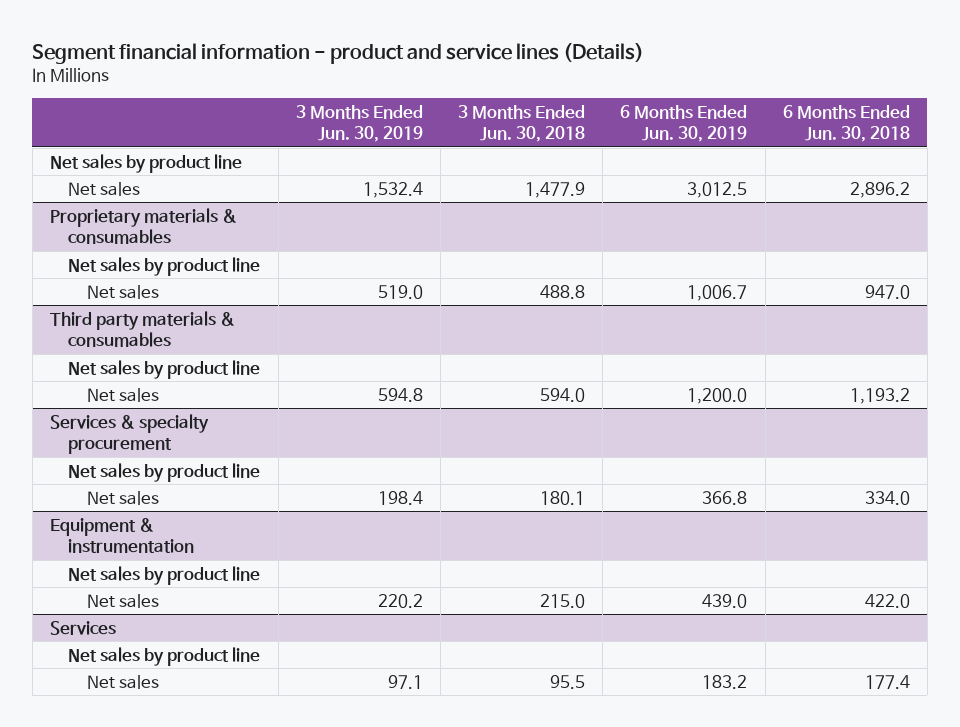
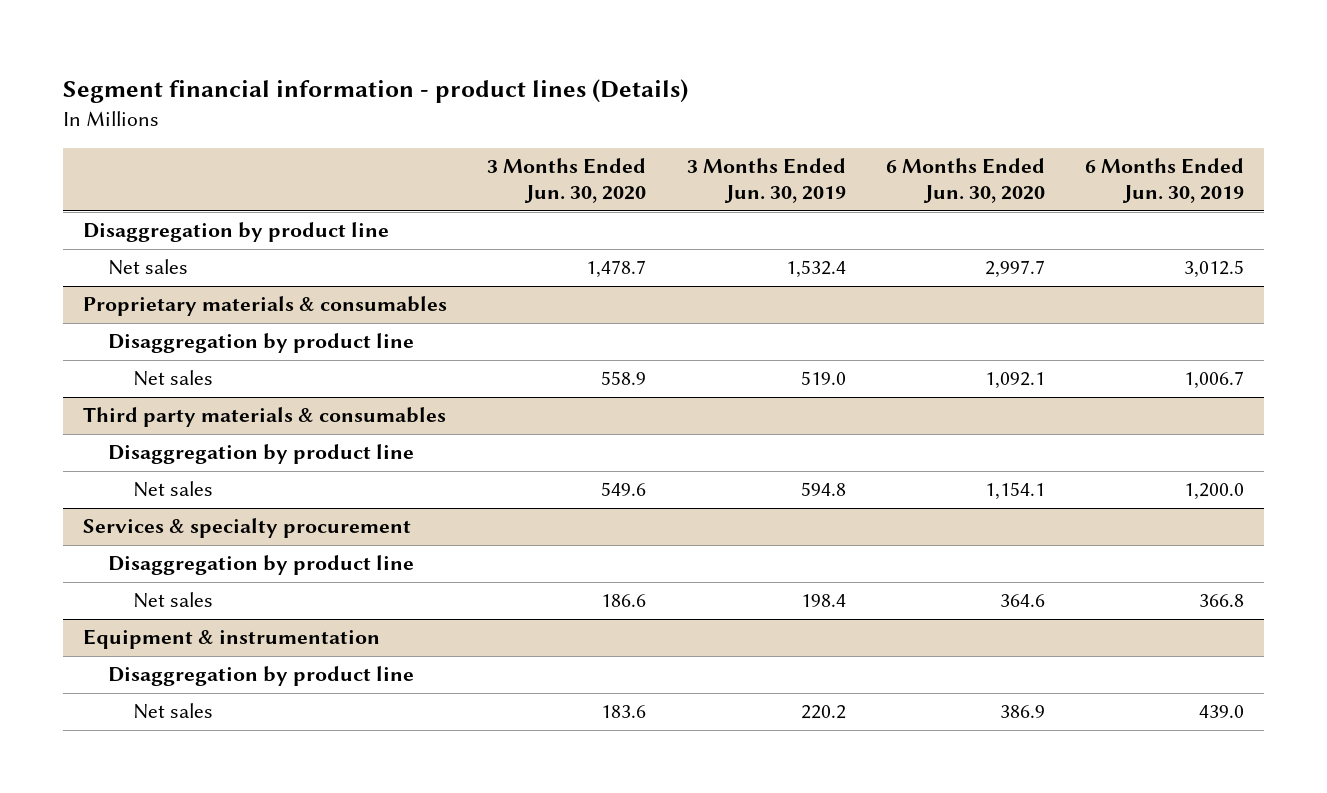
- Segment financial information - product and service lines (Details)
+ Segment financial information - product lines (Details)
- | 3 Months Ended Jun. 30, 2019 | 3 Months Ended Jun. 30, 2018 | 6 Months Ended Jun. 30, 2019 | 6 Months Ended Jun. 30, 2018
+ | 3 Months Ended Jun. 30, 2020 | 3 Months Ended Jun. 30, 2019 | 6 Months Ended Jun. 30, 2020 | 6 Months Ended Jun. 30, 2019
- Net sales by product line
+ Disaggregation by product line
@ Proprietary materials & consumables
- Net sales by product line
+ Disaggregation by product line
@ Third party materials & consumables
- Net sales by product line
+ Disaggregation by product line
@ Services & specialty procurement
- Net sales by product line
+ Disaggregation by product line
@ Equipment & instrumentation
- Net sales by product line
+ Disaggregation by product line
- Services
- Net sales by product line
- Net sales | 97.1 | 95.5 | 183.2 | 177.4

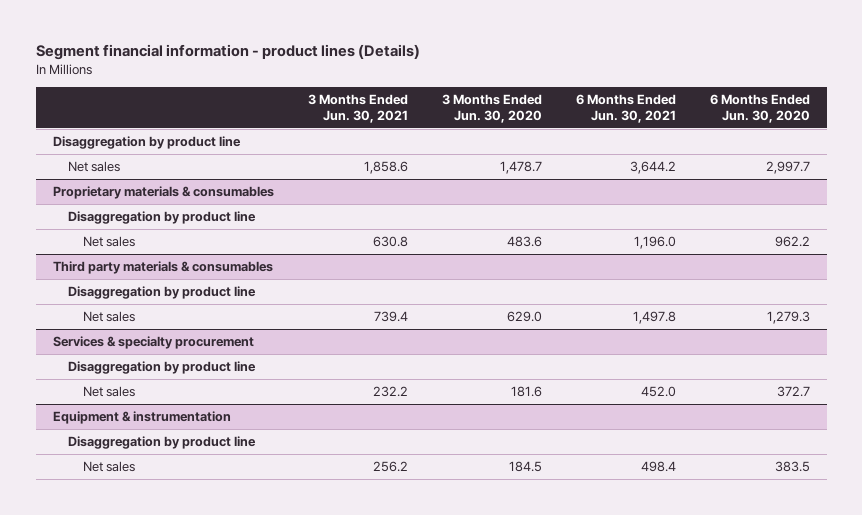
- | 3 Months Ended Jun. 30, 2020 | 3 Months Ended Jun. 30, 2019 | 6 Months Ended Jun. 30, 2020 | 6 Months Ended Jun. 30, 2019
+ | 3 Months Ended Jun. 30, 2021 | 3 Months Ended Jun. 30, 2020 | 6 Months Ended Jun. 30, 2021 | 6 Months Ended Jun. 30, 2020
@ Proprietary materials & consumables
- Net sales | 558.9 | 519.0 | 1,092.1 | 1,006.7
+ Net sales | 630.8 | 483.6 | 1,196.0 | 962.2
@ Third party materials & consumables
- Net sales | 549.6 | 594.8 | 1,154.1 | 1,200.0
+ Net sales | 739.4 | 629.0 | 1,497.8 | 1,279.3
@ Services & specialty procurement
- Net sales | 186.6 | 198.4 | 364.6 | 366.8
+ Net sales | 232.2 | 181.6 | 452.0 | 372.7
@ Equipment & instrumentation
- Net sales | 183.6 | 220.2 | 386.9 | 439.0
+ Net sales | 256.2 | 184.5 | 498.4 | 383.5

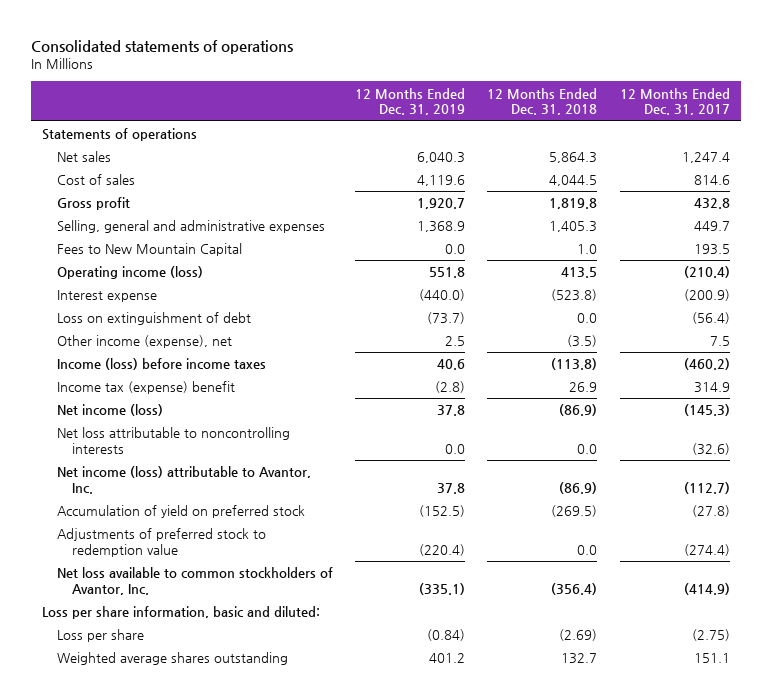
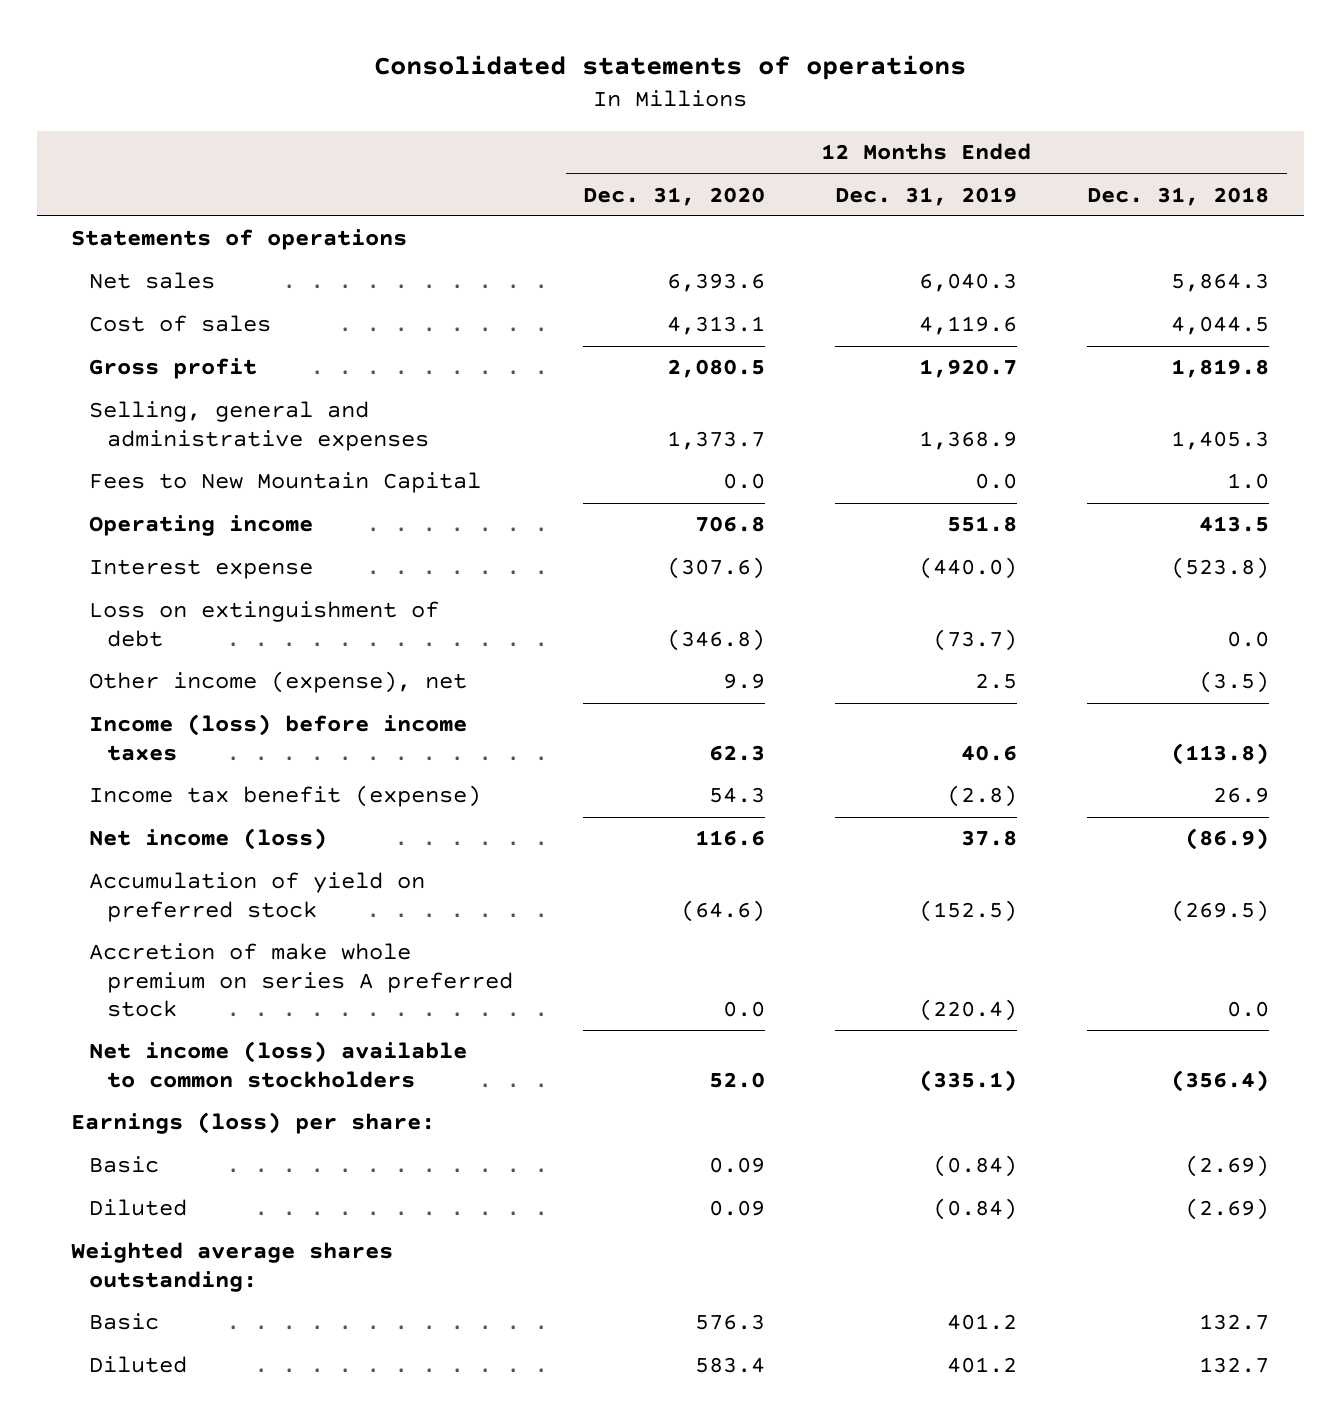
- | 12 Months Ended Dec. 31, 2019 | 12 Months Ended Dec. 31, 2018 | 12 Months Ended Dec. 31, 2017
+ | 12 Months Ended Dec. 31, 2020 | 12 Months Ended Dec. 31, 2019 | 12 Months Ended Dec. 31, 2018
- Operating income (loss) | 551.8 | 413.5 | (210.4)
+ Operating income | 706.8 | 551.8 | 413.5
- Income tax (expense) benefit | (2.8) | 26.9 | 314.9
+ Income tax benefit (expense) | 54.3 | (2.8) | 26.9
- Net loss attributable to noncontrolling interests | 0.0 | 0.0 | (32.6)
- Net income (loss) attributable to Avantor, Inc. | 37.8 | (86.9) | (112.7)
- Adjustments of preferred stock to redemption value | (220.4) | 0.0 | (274.4)
- Net loss available to common stockholders of Avantor, Inc. | (335.1) | (356.4) | (414.9)
- Loss per share information, basic and diluted:
- Loss per share | (0.84) | (2.69) | (2.75)
- Weighted average shares outstanding | 401.2 | 132.7 | 151.1
+ Accretion of make whole premium on series A preferred stock | 0.0 | (220.4) | 0.0
+ Net income (loss) available to common stockholders | 52.0 | (335.1) | (356.4)
+ Earnings (loss) per share:
+ Basic | 0.09 | (0.84) | (2.69)
+ Diluted | 0.09 | (0.84) | (2.69)
+ Weighted average shares outstanding:
+ Basic | 576.3 | 401.2 | 132.7
+ Diluted | 583.4 | 401.2 | 132.7

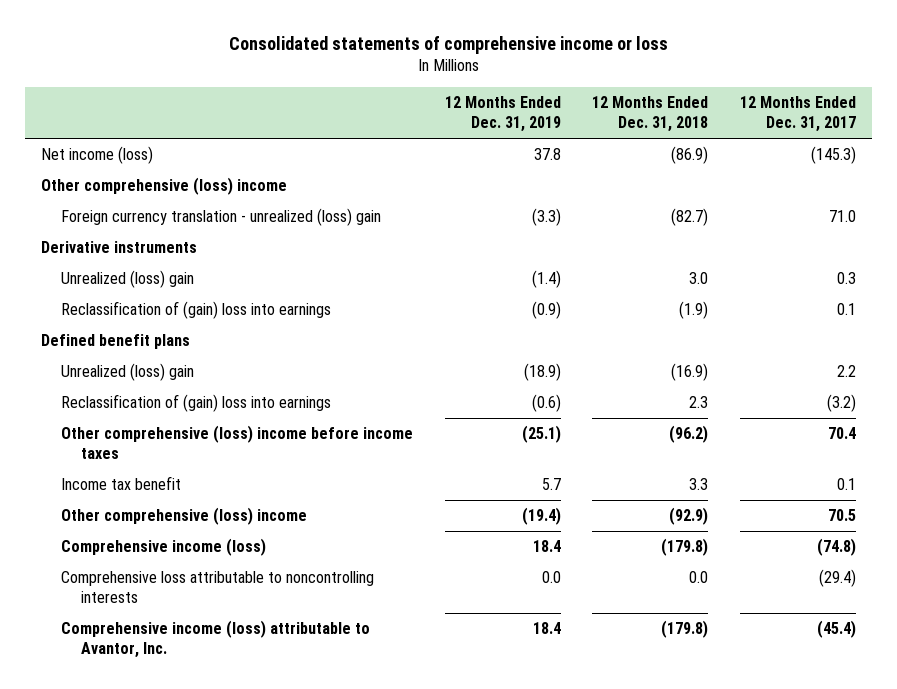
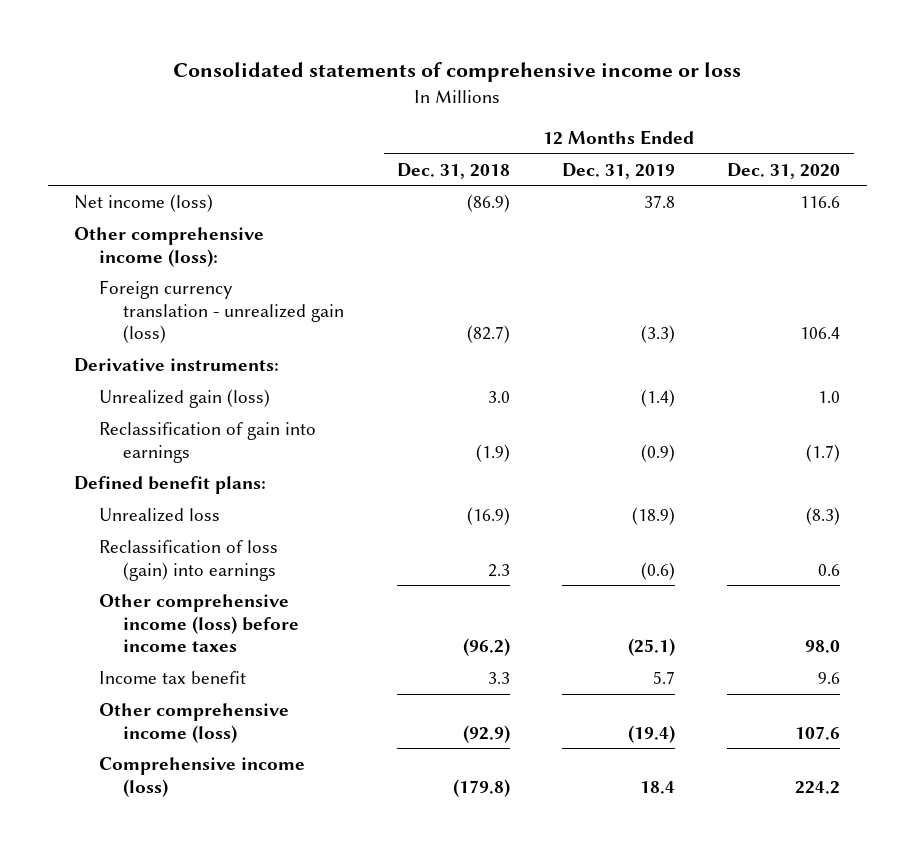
- | 12 Months Ended Dec. 31, 2019 | 12 Months Ended Dec. 31, 2018 | 12 Months Ended Dec. 31, 2017
+ | 12 Months Ended Dec. 31, 2018 | 12 Months Ended Dec. 31, 2019 | 12 Months Ended Dec. 31, 2020
- Other comprehensive (loss) income
- Foreign currency translation - unrealized (loss) gain | (3.3) | (82.7) | 71.0
- Derivative instruments
- Unrealized (loss) gain | (1.4) | 3.0 | 0.3
- Reclassification of (gain) loss into earnings | (0.9) | (1.9) | 0.1
- Defined benefit plans
- Unrealized (loss) gain | (18.9) | (16.9) | 2.2
- Reclassification of (gain) loss into earnings | (0.6) | 2.3 | (3.2)
- Other comprehensive (loss) income before income taxes | (25.1) | (96.2) | 70.4
+ Other comprehensive income (loss):
+ Foreign currency translation - unrealized gain (loss) | (82.7) | (3.3) | 106.4
+ Derivative instruments:
+ Unrealized gain (loss) | 3.0 | (1.4) | 1.0
+ Reclassification of gain into earnings | (1.9) | (0.9) | (1.7)
+ Defined benefit plans:
+ Unrealized loss | (16.9) | (18.9) | (8.3)
+ Reclassification of loss (gain) into earnings | 2.3 | (0.6) | 0.6
+ Other comprehensive income (loss) before income taxes | (96.2) | (25.1) | 98.0
- Other comprehensive (loss) income | (19.4) | (92.9) | 70.5
+ Other comprehensive income (loss) | (92.9) | (19.4) | 107.6
- Comprehensive loss attributable to noncontrolling interests | 0.0 | 0.0 | (29.4)
- Comprehensive income (loss) attributable to Avantor, Inc. | 18.4 | (179.8) | (45.4)

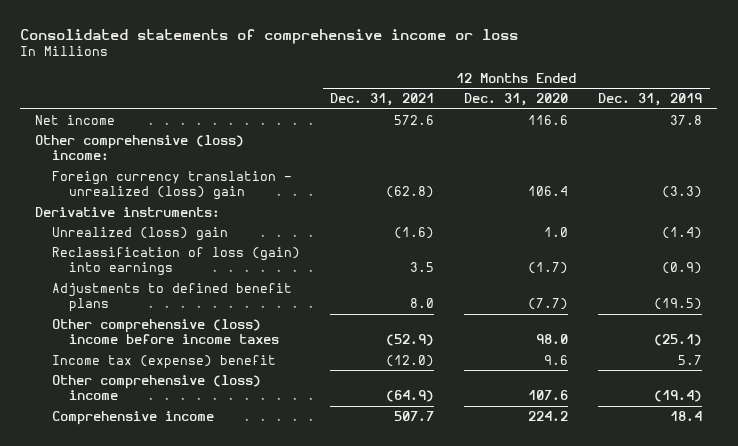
- | 12 Months Ended Dec. 31, 2018 | 12 Months Ended Dec. 31, 2019 | 12 Months Ended Dec. 31, 2020
+ | 12 Months Ended Dec. 31, 2021 | 12 Months Ended Dec. 31, 2020 | 12 Months Ended Dec. 31, 2019
- Net income (loss) | (86.9) | 37.8 | 116.6
- Other comprehensive income (loss):
- Foreign currency translation - unrealized gain (loss) | (82.7) | (3.3) | 106.4
+ Net income | 572.6 | 116.6 | 37.8
+ Other comprehensive (loss) income:
+ Foreign currency translation - unrealized (loss) gain | (62.8) | 106.4 | (3.3)
- Unrealized gain (loss) | 3.0 | (1.4) | 1.0
- Reclassification of gain into earnings | (1.9) | (0.9) | (1.7)
- Defined benefit plans:
- Unrealized loss | (16.9) | (18.9) | (8.3)
- Reclassification of loss (gain) into earnings | 2.3 | (0.6) | 0.6
- Other comprehensive income (loss) before income taxes | (96.2) | (25.1) | 98.0
- Income tax benefit | 3.3 | 5.7 | 9.6
- Other comprehensive income (loss) | (92.9) | (19.4) | 107.6
- Comprehensive income (loss) | (179.8) | 18.4 | 224.2
+ Unrealized (loss) gain | (1.6) | 1.0 | (1.4)
+ Reclassification of loss (gain) into earnings | 3.5 | (1.7) | (0.9)
+ Adjustments to defined benefit plans | 8.0 | (7.7) | (19.5)
+ Other comprehensive (loss) income before income taxes | (52.9) | 98.0 | (25.1)
+ Income tax (expense) benefit | (12.0) | 9.6 | 5.7
+ Other comprehensive (loss) income | (64.9) | 107.6 | (19.4)
+ Comprehensive income | 507.7 | 224.2 | 18.4

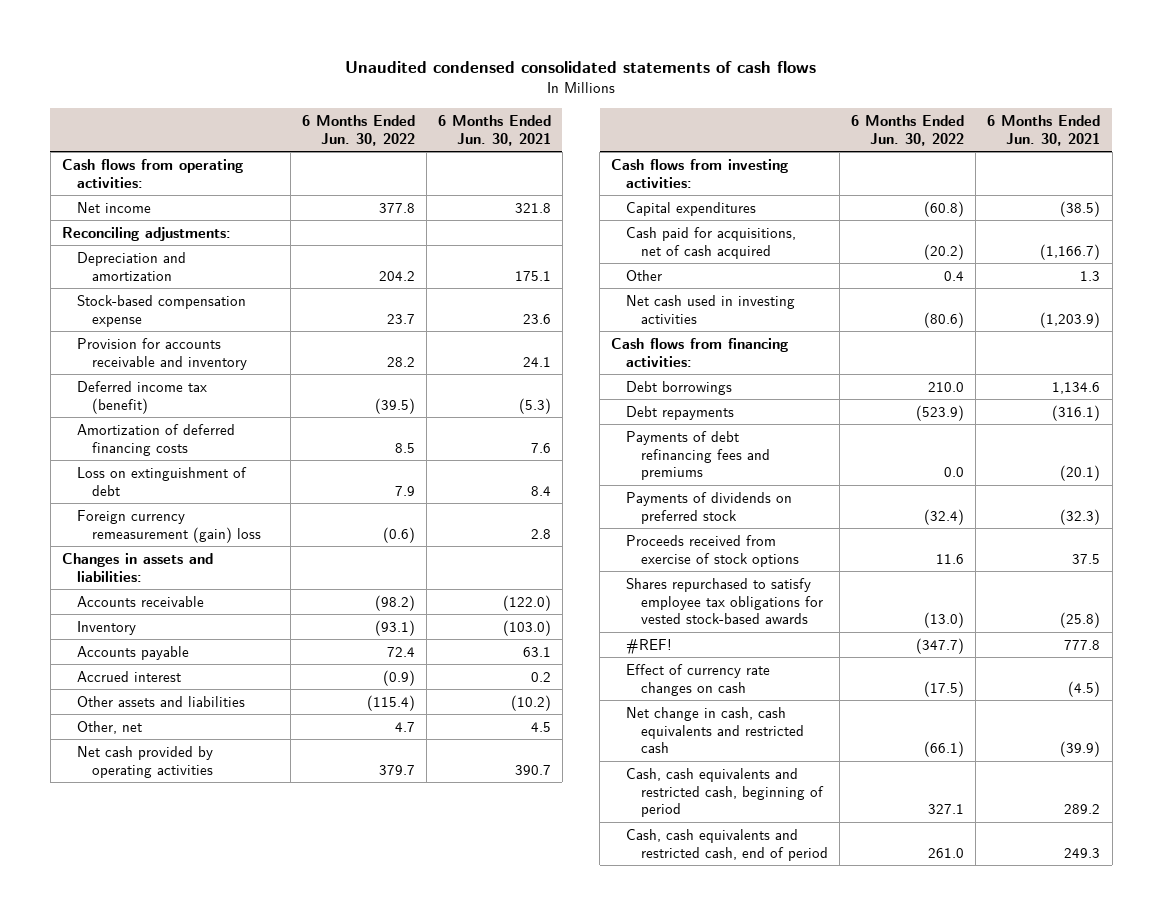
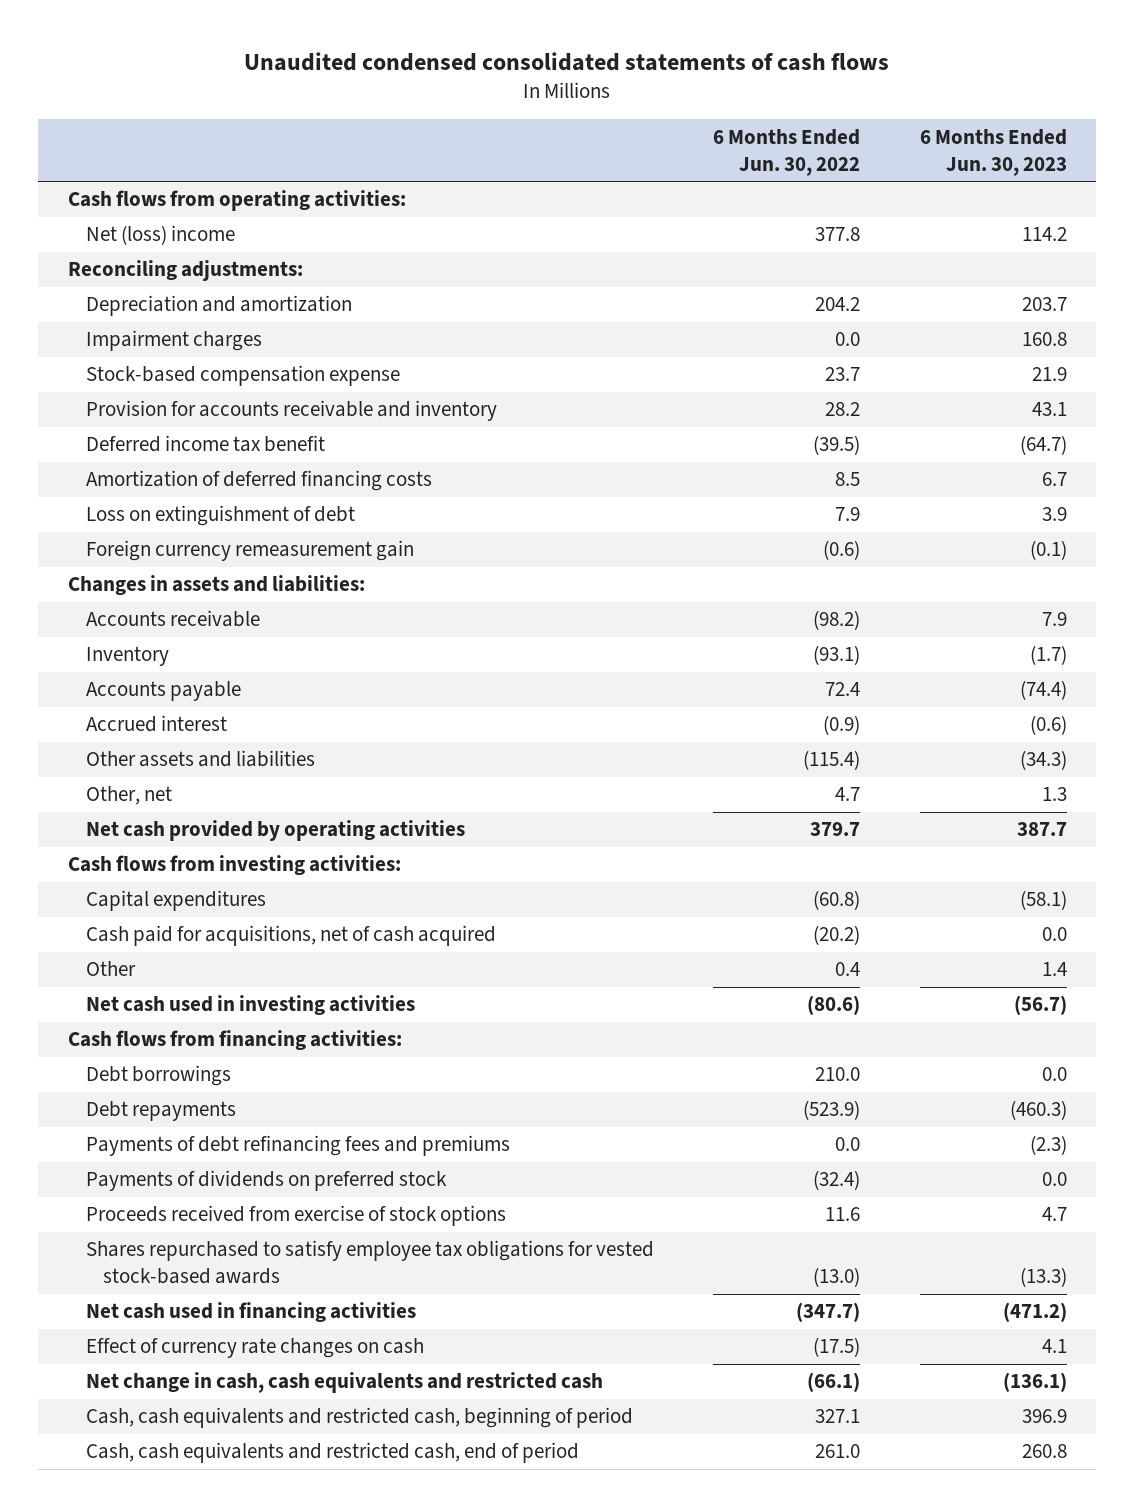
- | 6 Months Ended Jun. 30, 2022 | 6 Months Ended Jun. 30, 2021
+ | 6 Months Ended Jun. 30, 2022 | 6 Months Ended Jun. 30, 2023
- Net income | 377.8 | 321.8
+ Net (loss) income | 377.8 | 114.2
+ Impairment charges | 0.0 | 160.8
- Deferred income tax (benefit) | (39.5) | (5.3)
+ Deferred income tax benefit | (39.5) | (64.7)
- Foreign currency remeasurement (gain) loss | (0.6) | 2.8
+ Foreign currency remeasurement gain | (0.6) | (0.1)
- #REF! | (347.7) | 777.8
+ Net cash used in financing activities | (347.7) | (471.2)

